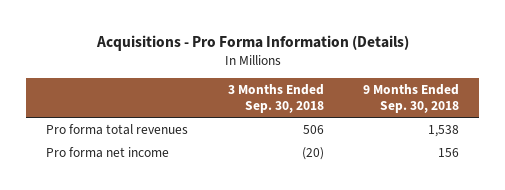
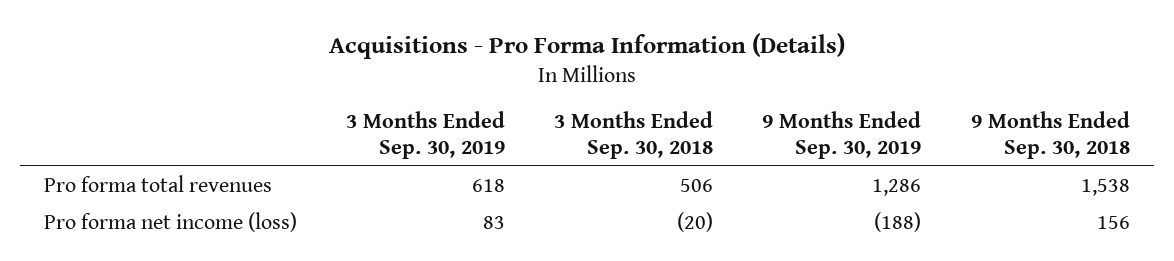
- | 3 Months Ended Sep. 30, 2018 | 9 Months Ended Sep. 30, 2018
+ | 3 Months Ended Sep. 30, 2019 | 3 Months Ended Sep. 30, 2018 | 9 Months Ended Sep. 30, 2019 | 9 Months Ended Sep. 30, 2018
- Pro forma net income | (20) | 156
+ Pro forma net income (loss) | 83 | (20) | (188) | 156

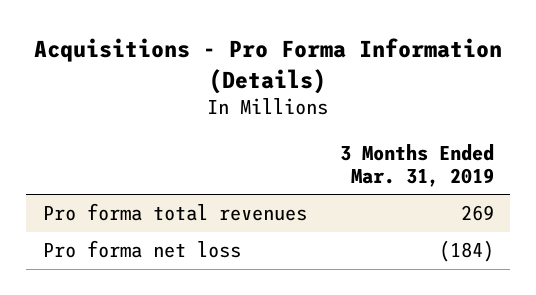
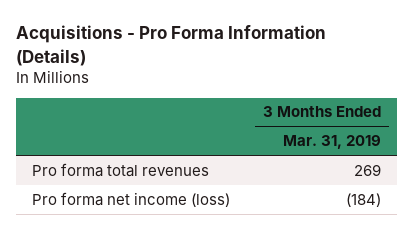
- Pro forma net loss | (184)
+ Pro forma net income (loss) | (184)

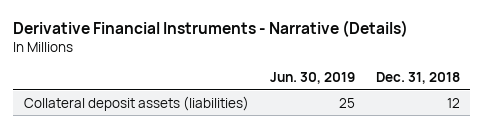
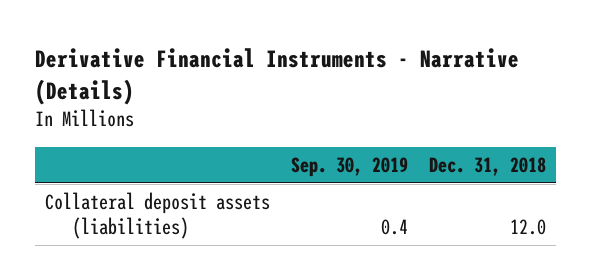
- | Jun. 30, 2019 | Dec. 31, 2018
+ | Sep. 30, 2019 | Dec. 31, 2018
- Collateral deposit assets (liabilities) | 25 | 12
+ Collateral deposit assets (liabilities) | 0.4 | 12.0

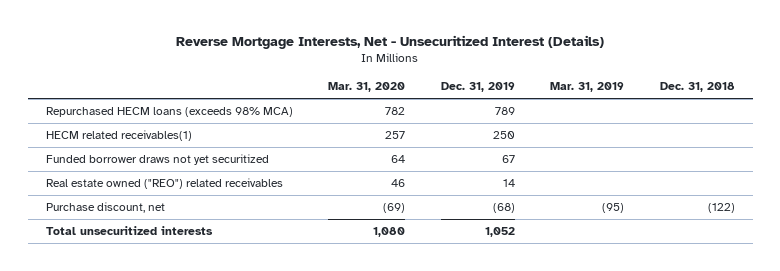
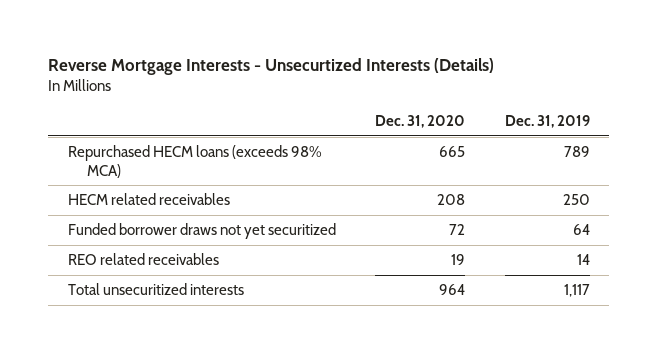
- Reverse Mortgage Interests, Net - Unsecuritized Interest (Details)
+ Reverse Mortgage Interests - Unsecurtized Interests (Details)
- | Mar. 31, 2020 | Dec. 31, 2019 | Mar. 31, 2019 | Dec. 31, 2018
+ | Dec. 31, 2020 | Dec. 31, 2019
- HECM related receivables(1) | 257 | 250 | |
- Funded borrower draws not yet securitized | 64 | 67 | |
- Real estate owned ("REO") related receivables | 46 | 14 | |
- Purchase discount, net | (69) | (68) | (95) | (122)
- Total unsecuritized interests | 1,080 | 1,052 | |
+ HECM related receivables | 208 | 250
+ Funded borrower draws not yet securitized | 72 | 64
+ REO related receivables | 19 | 14
+ Total unsecuritized interests | 964 | 1,117

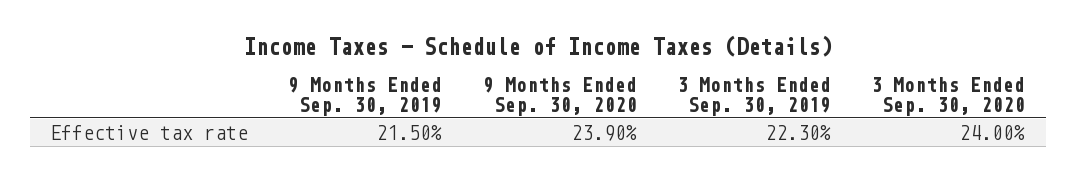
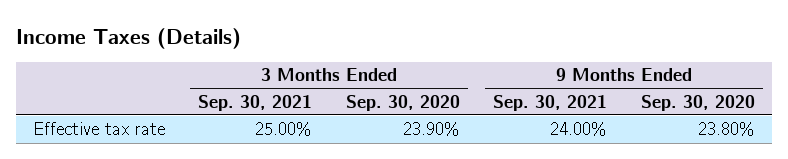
- Income Taxes - Schedule of Income Taxes (Details)
+ Income Taxes (Details)
- | 9 Months Ended Sep. 30, 2019 | 9 Months Ended Sep. 30, 2020 | 3 Months Ended Sep. 30, 2019 | 3 Months Ended Sep. 30, 2020
+ | 3 Months Ended Sep. 30, 2021 | 3 Months Ended Sep. 30, 2020 | 9 Months Ended Sep. 30, 2021 | 9 Months Ended Sep. 30, 2020
- Effective tax rate | 21.50% | 23.90% | 22.30% | 24.00%
+ Effective tax rate | 25.00% | 23.90% | 24.00% | 23.80%

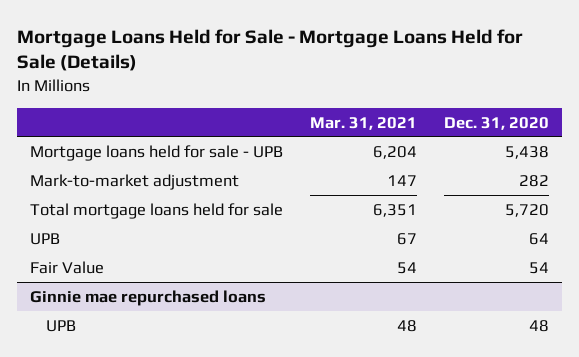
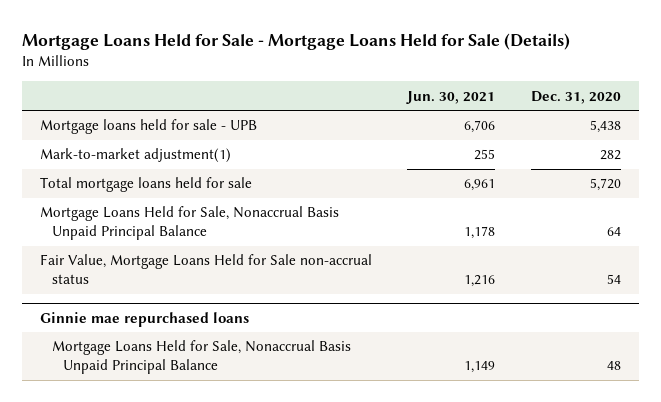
- | Mar. 31, 2021 | Dec. 31, 2020
+ | Jun. 30, 2021 | Dec. 31, 2020
- Mark-to-market adjustment | 147 | 282
+ Mark-to-market adjustment(1) | 255 | 282
- UPB | 67 | 64
- Fair Value | 54 | 54
+ Mortgage Loans Held for Sale, Nonaccrual Basis Unpaid Principal Balance | 1,178 | 64
+ Fair Value, Mortgage Loans Held for Sale non-accrual status | 1,216 | 54
@ Ginnie mae repurchased loans
- UPB | 48 | 48
+ Mortgage Loans Held for Sale, Nonaccrual Basis Unpaid Principal Balance | 1,149 | 48

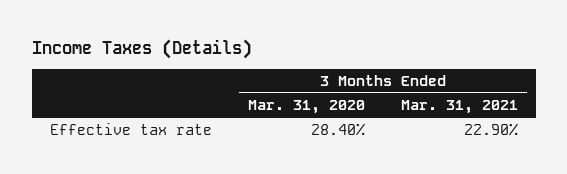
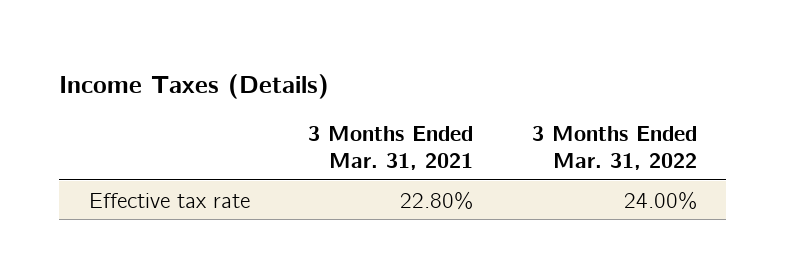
- | 3 Months Ended Mar. 31, 2020 | 3 Months Ended Mar. 31, 2021
+ | 3 Months Ended Mar. 31, 2021 | 3 Months Ended Mar. 31, 2022
- Effective tax rate | 28.40% | 22.90%
+ Effective tax rate | 22.80% | 24.00%

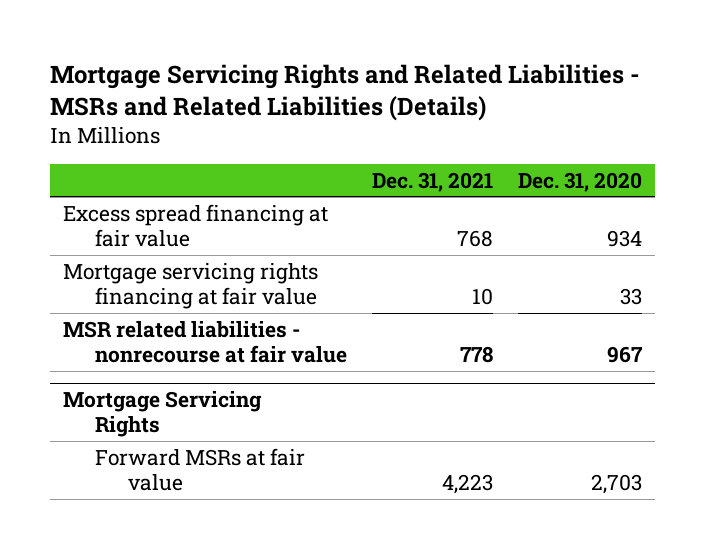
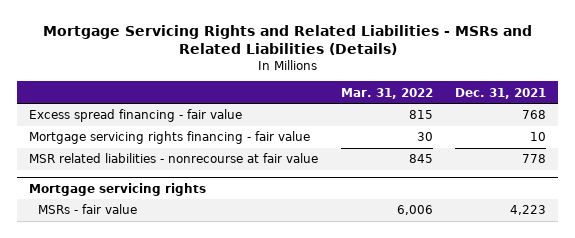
- | Dec. 31, 2021 | Dec. 31, 2020
+ | Mar. 31, 2022 | Dec. 31, 2021
- Excess spread financing at fair value | 768 | 934
- Mortgage servicing rights financing at fair value | 10 | 33
+ Excess spread financing - fair value | 815 | 768
+ Mortgage servicing rights financing - fair value | 30 | 10
- Mortgage Servicing Rights
- Forward MSRs at fair value | 4,223 | 2,703
+ Mortgage servicing rights
+ MSRs - fair value | 6,006 | 4,223

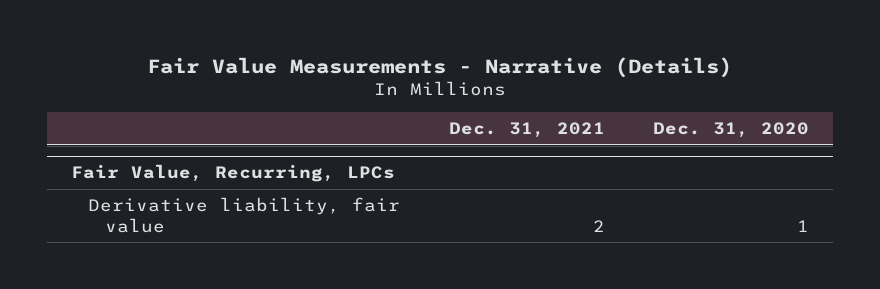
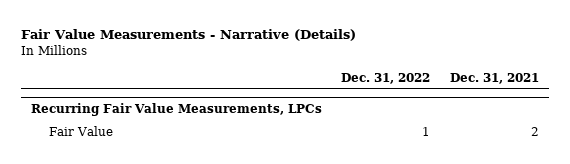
- | Dec. 31, 2021 | Dec. 31, 2020
+ | Dec. 31, 2022 | Dec. 31, 2021
- Fair Value, Recurring, LPCs
- Derivative liability, fair value | 2 | 1
+ Recurring Fair Value Measurements, LPCs
+ Fair Value | 1 | 2

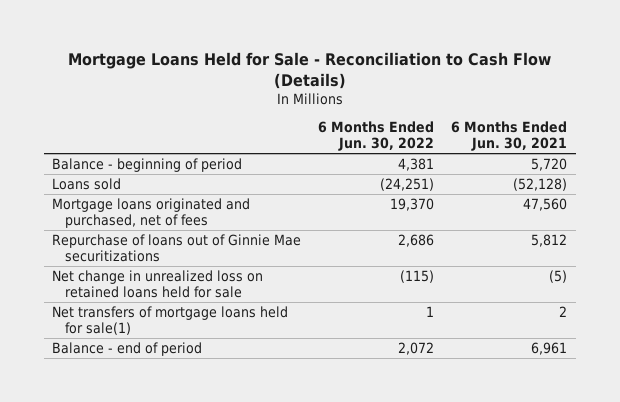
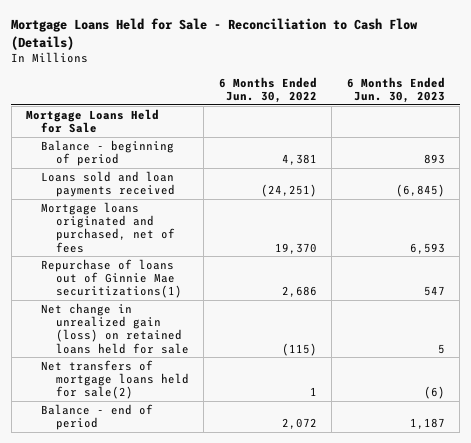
- | 6 Months Ended Jun. 30, 2022 | 6 Months Ended Jun. 30, 2021
+ | 6 Months Ended Jun. 30, 2022 | 6 Months Ended Jun. 30, 2023
+ Mortgage Loans Held for Sale
- Loans sold | (24,251) | (52,128)
+ Loans sold and loan payments received | (24,251) | (6,845)
- Repurchase of loans out of Ginnie Mae securitizations | 2,686 | 5,812
- Net change in unrealized loss on retained loans held for sale | (115) | (5)
- Net transfers of mortgage loans held for sale(1) | 1 | 2
+ Repurchase of loans out of Ginnie Mae securitizations(1) | 2,686 | 547
+ Net change in unrealized gain (loss) on retained loans held for sale | (115) | 5
+ Net transfers of mortgage loans held for sale(2) | 1 | (6)

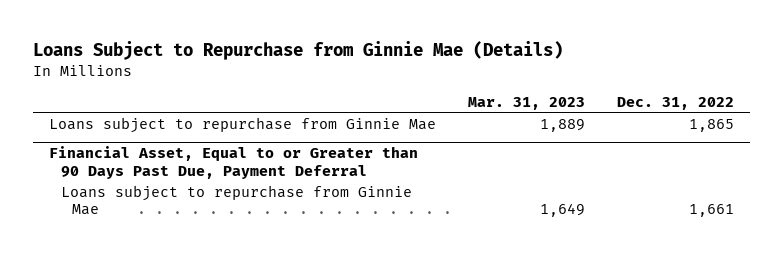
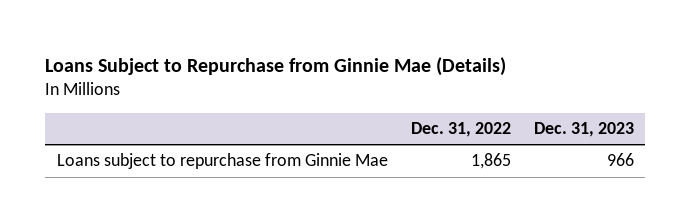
- | Mar. 31, 2023 | Dec. 31, 2022
+ | Dec. 31, 2022 | Dec. 31, 2023
- Financial Asset, Equal to or Greater than 90 Days Past Due, Payment Deferral
- Loans subject to repurchase from Ginnie Mae | 1,649 | 1,661

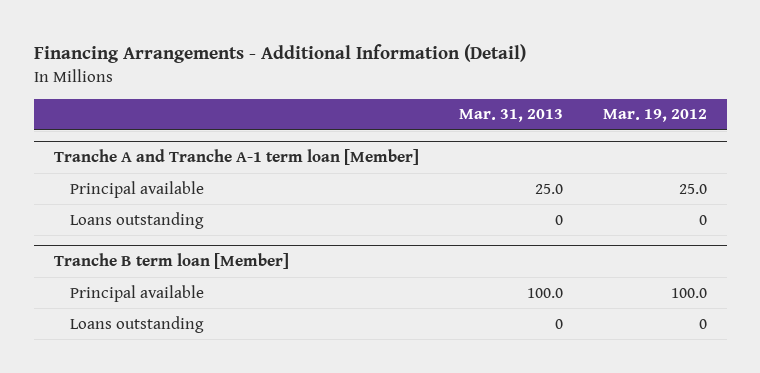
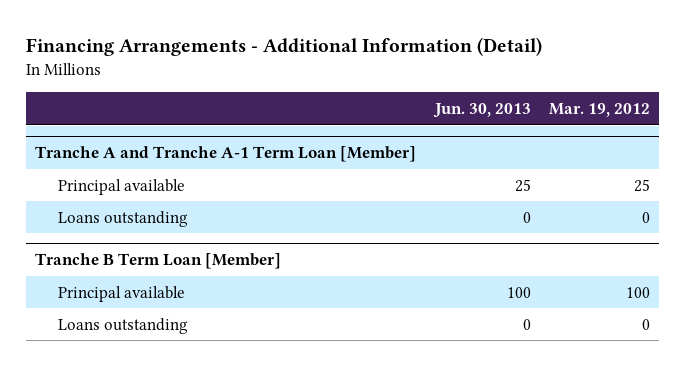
- | Mar. 31, 2013 | Mar. 19, 2012
+ | Jun. 30, 2013 | Mar. 19, 2012
- Tranche A and Tranche A-1 term loan [Member]
- Principal available | 25.0 | 25.0
+ Tranche A and Tranche A-1 Term Loan [Member]
+ Principal available | 25 | 25
- Tranche B term loan [Member]
- Principal available | 100.0 | 100.0
+ Tranche B Term Loan [Member]
+ Principal available | 100 | 100

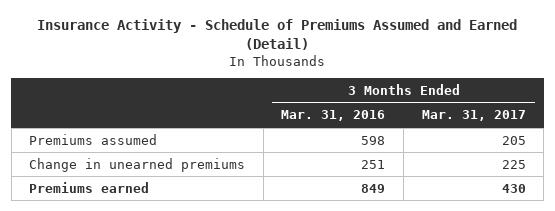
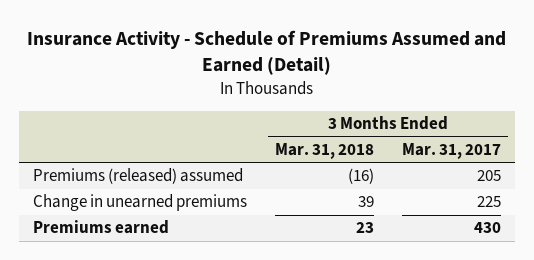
- | 3 Months Ended Mar. 31, 2016 | 3 Months Ended Mar. 31, 2017
+ | 3 Months Ended Mar. 31, 2018 | 3 Months Ended Mar. 31, 2017
- Premiums assumed | 598 | 205
+ Premiums (released) assumed | (16) | 205

